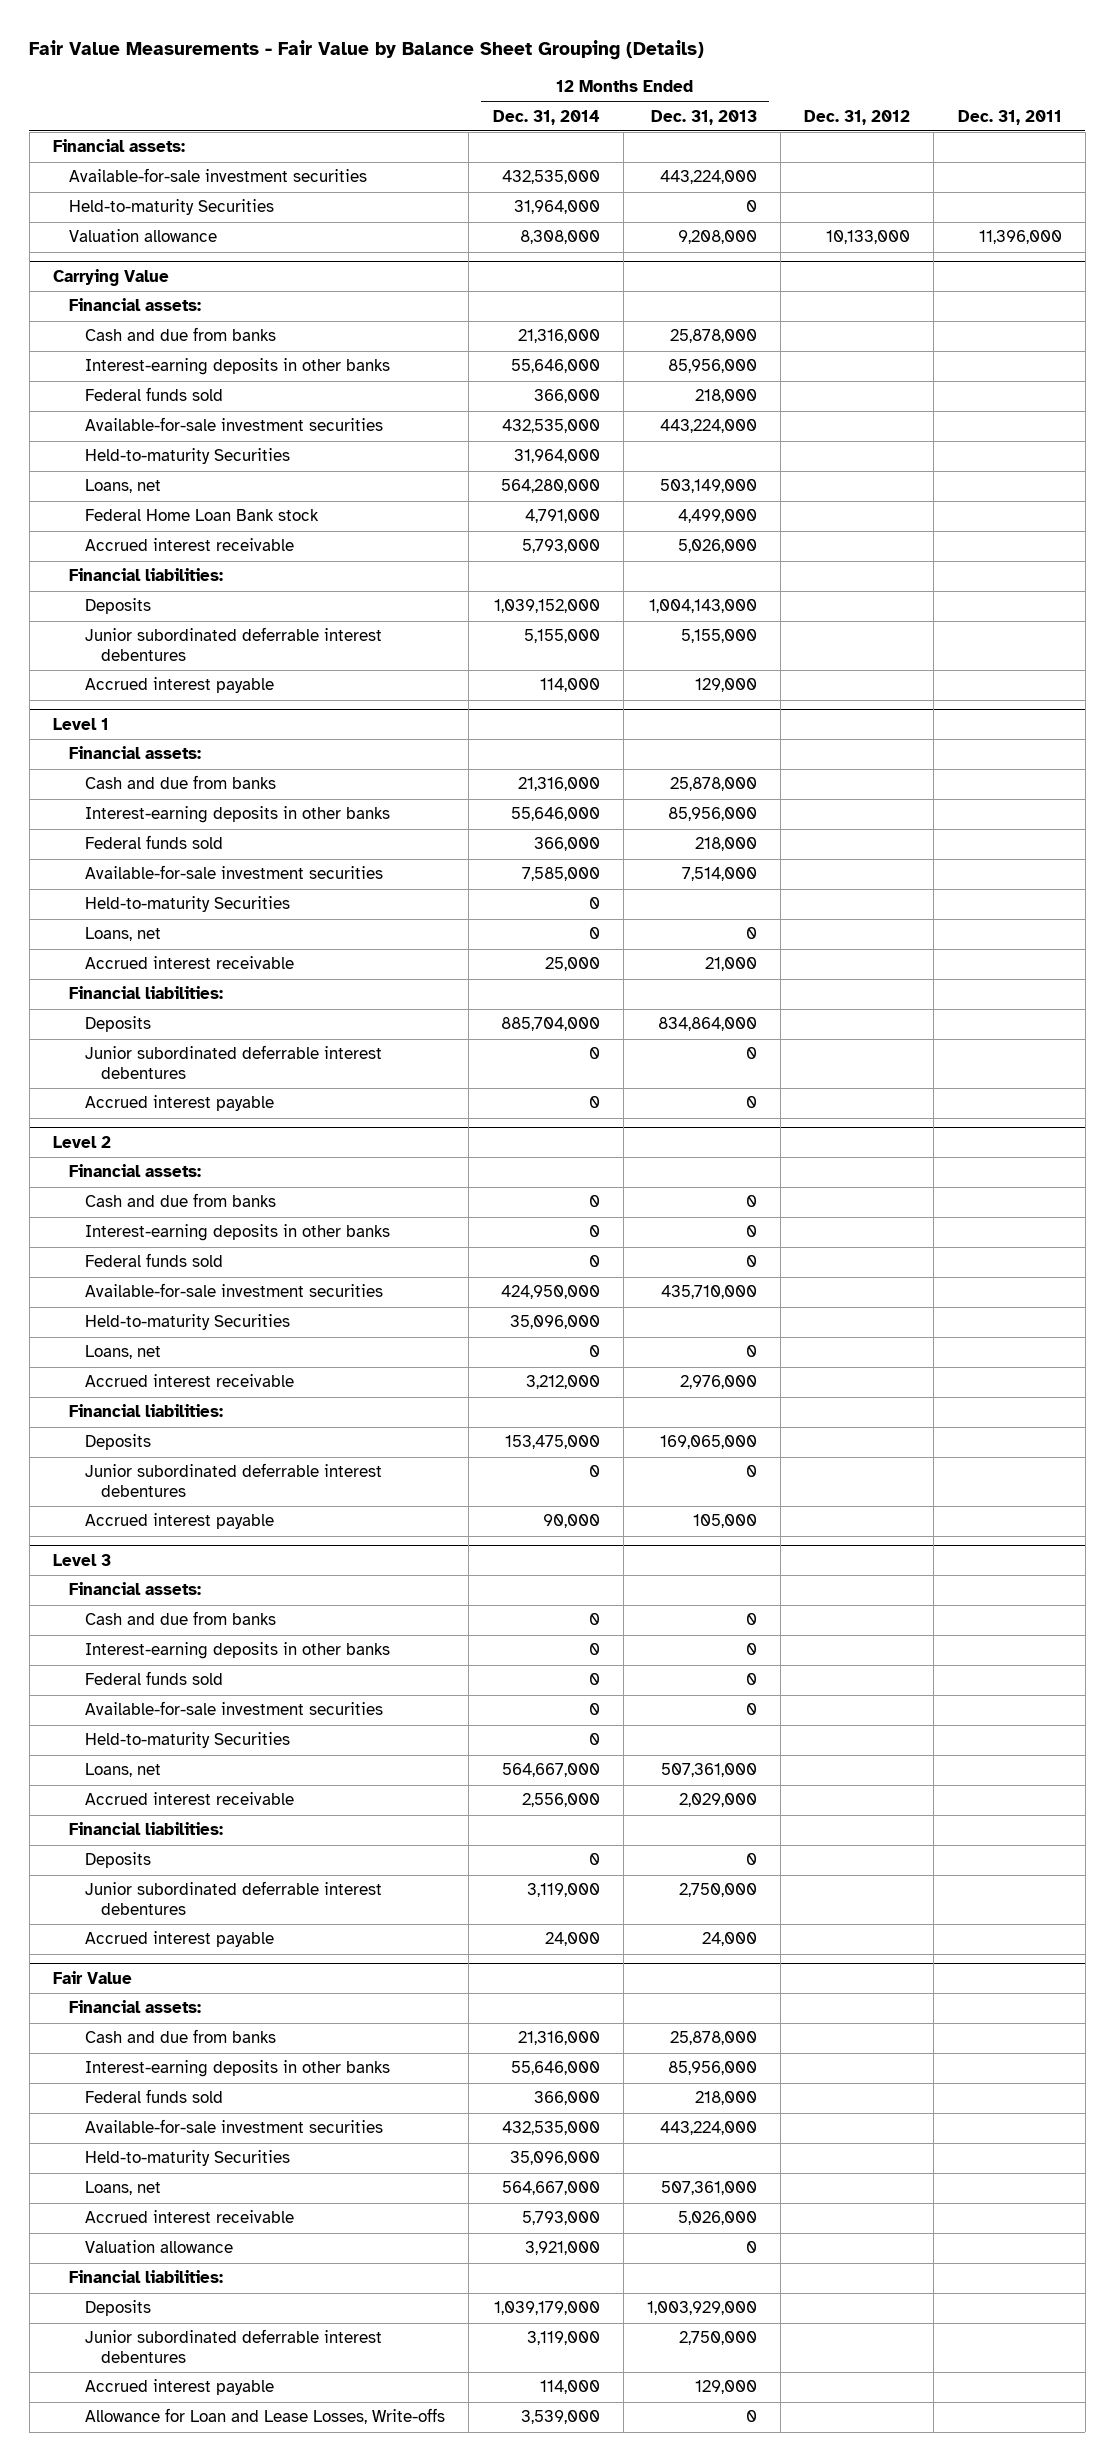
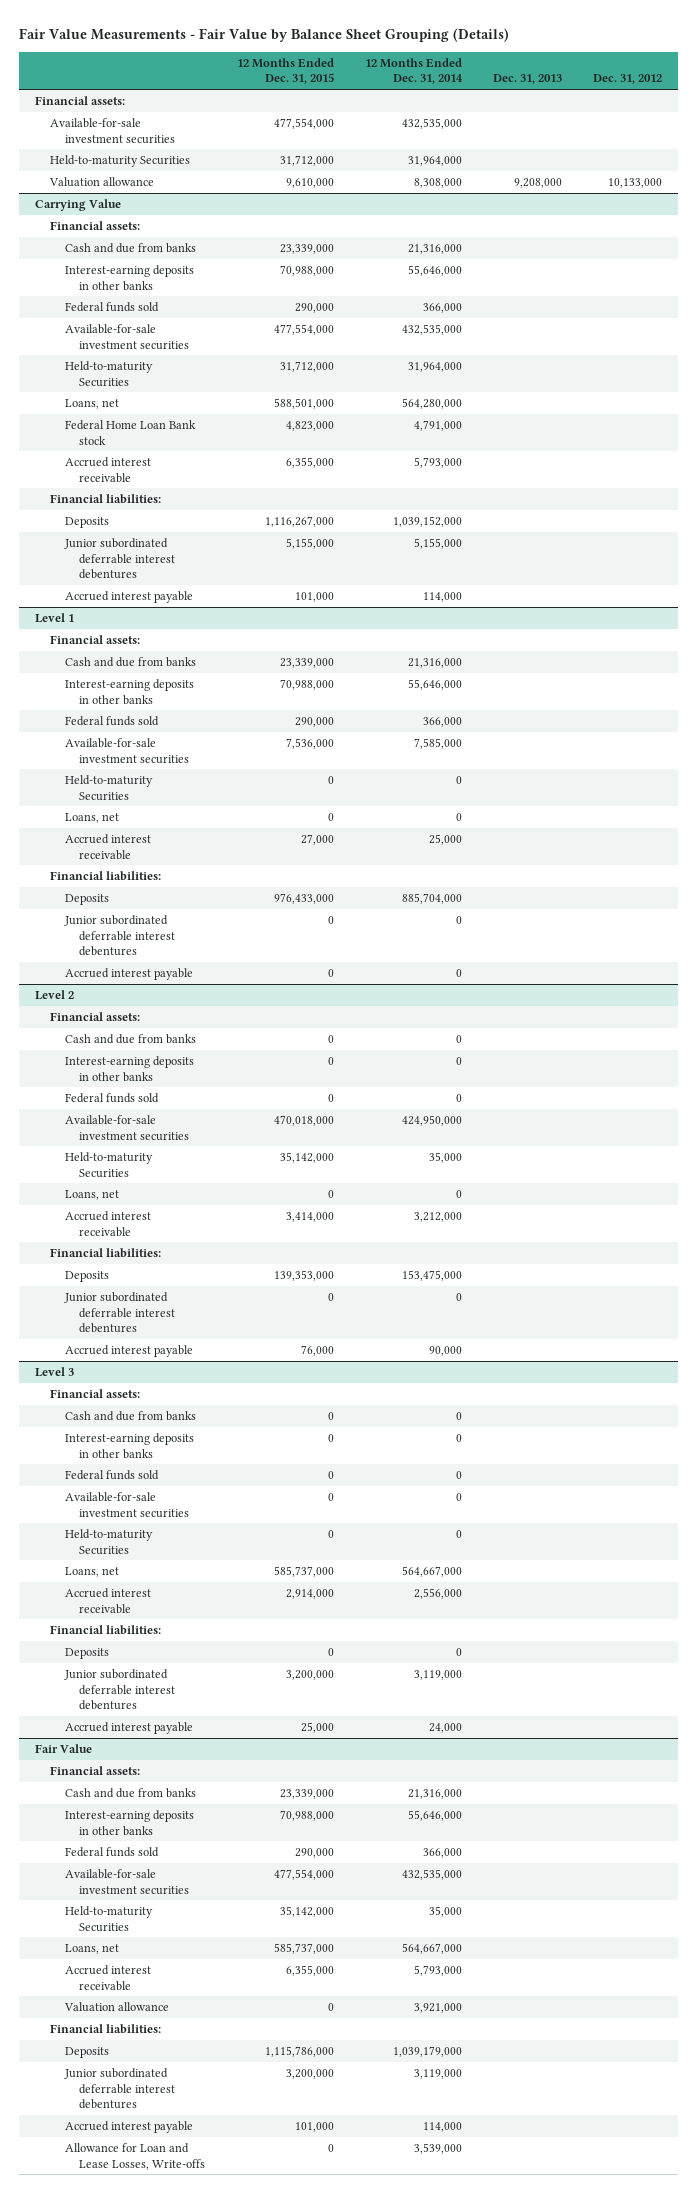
- | 12 Months Ended Dec. 31, 2014 | 12 Months Ended Dec. 31, 2013 | Dec. 31, 2012 | Dec. 31, 2011
+ | 12 Months Ended Dec. 31, 2015 | 12 Months Ended Dec. 31, 2014 | Dec. 31, 2013 | Dec. 31, 2012
@ Level 2
- Held-to-maturity Securities | 35,096,000 | | |
+ Held-to-maturity Securities | 35,142,000 | 35,000 | |
@ Fair Value
- Held-to-maturity Securities | 35,096,000 | | |
+ Held-to-maturity Securities | 35,142,000 | 35,000 | |

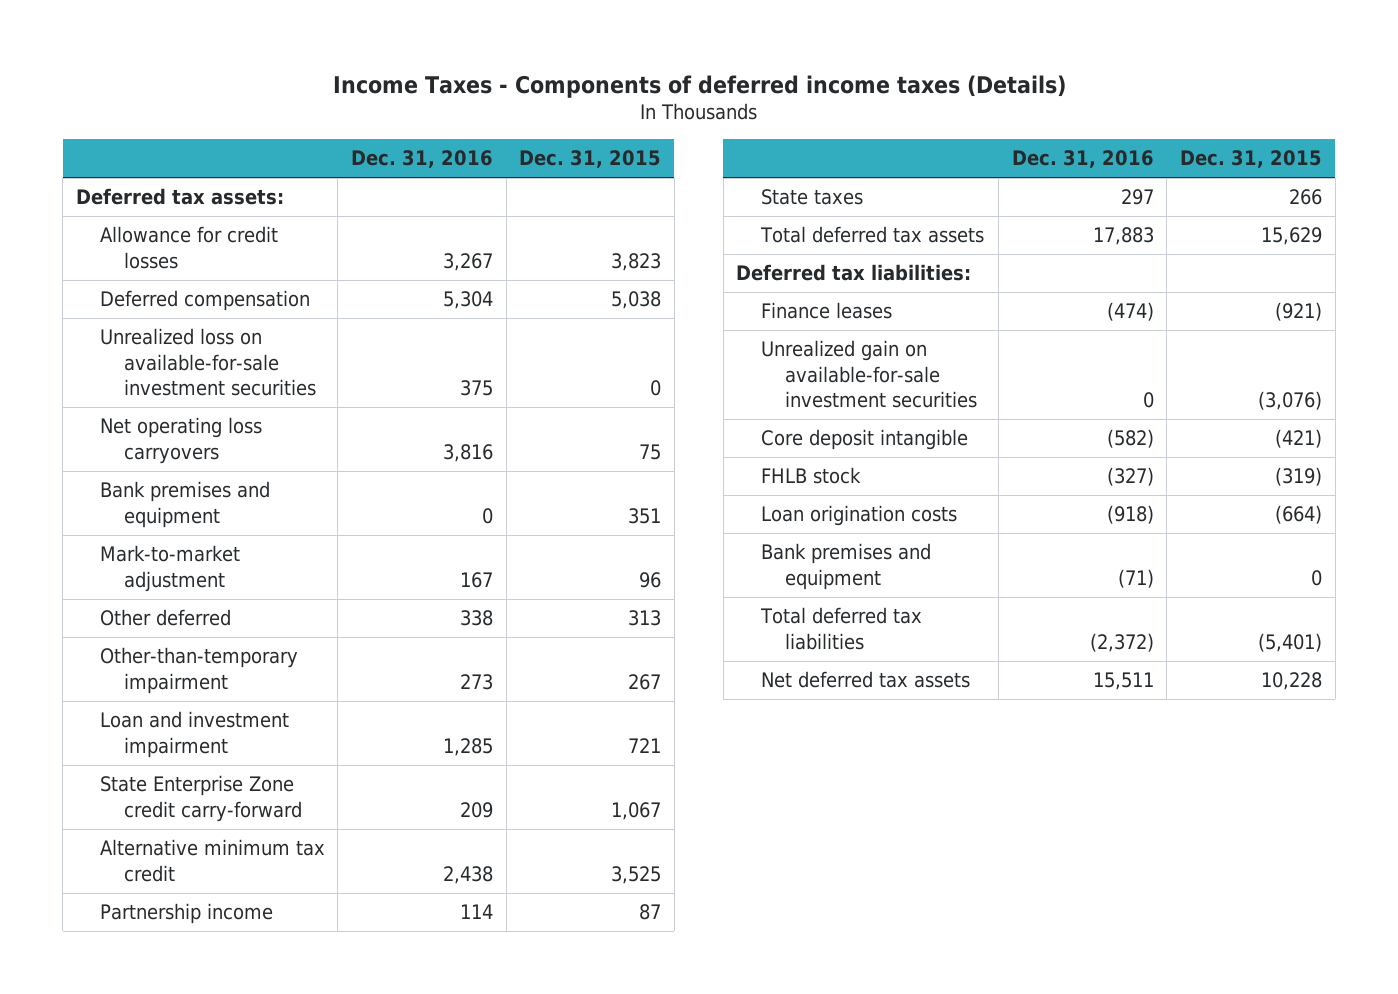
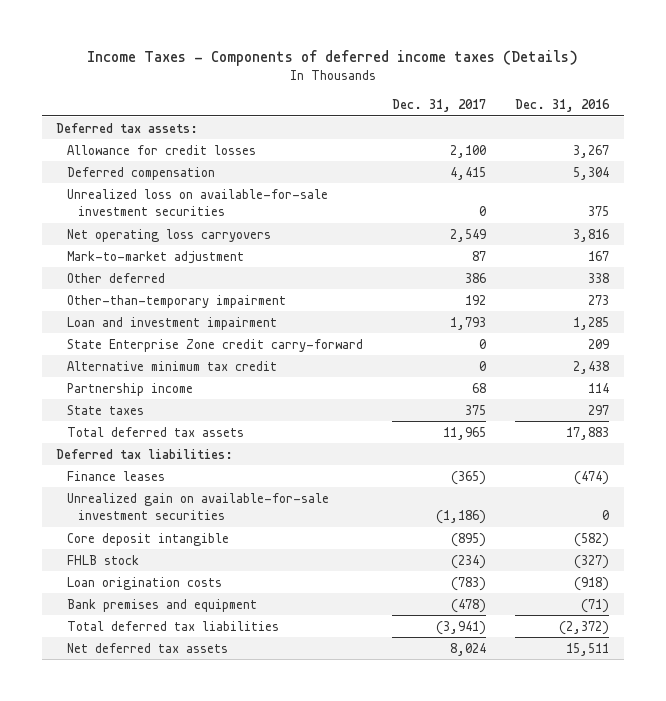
- | Dec. 31, 2016 | Dec. 31, 2015
+ | Dec. 31, 2017 | Dec. 31, 2016
- Bank premises and equipment | 0 | 351

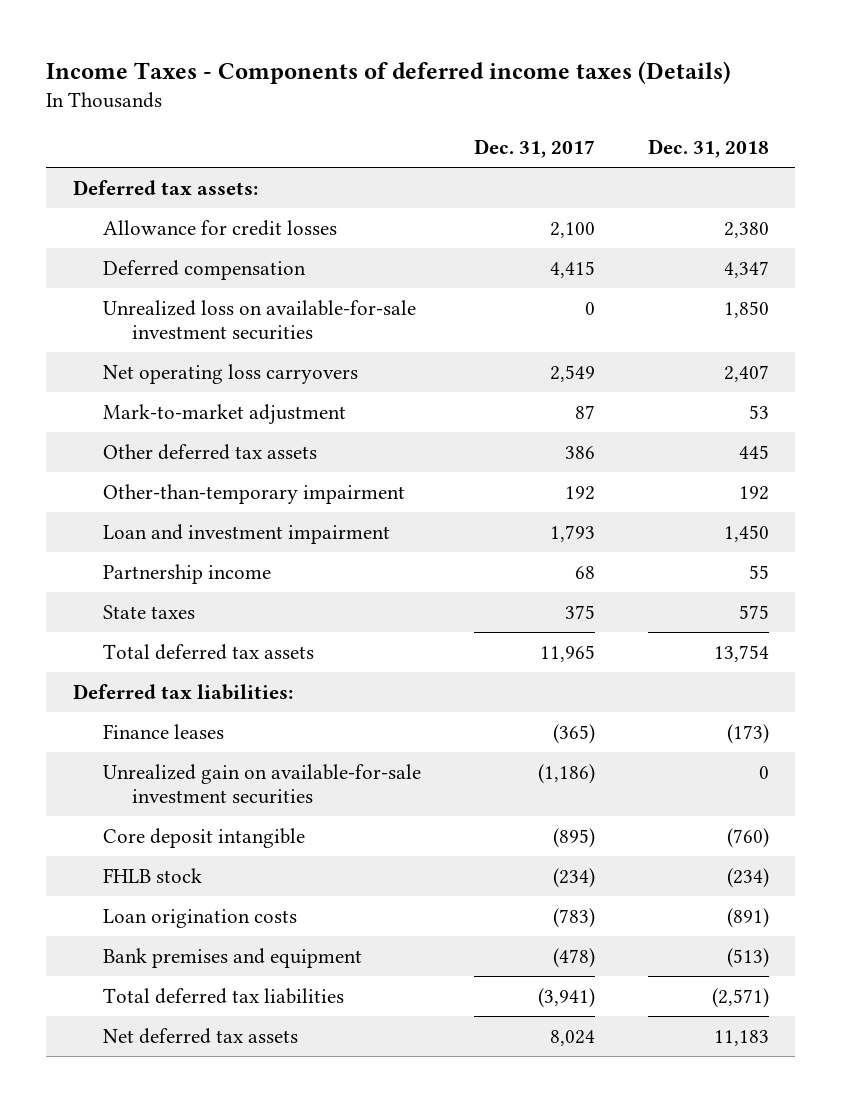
- | Dec. 31, 2017 | Dec. 31, 2016
+ | Dec. 31, 2017 | Dec. 31, 2018
- Other deferred | 386 | 338
+ Other deferred tax assets | 386 | 445
- State Enterprise Zone credit carry-forward | 0 | 209
- Alternative minimum tax credit | 0 | 2,438

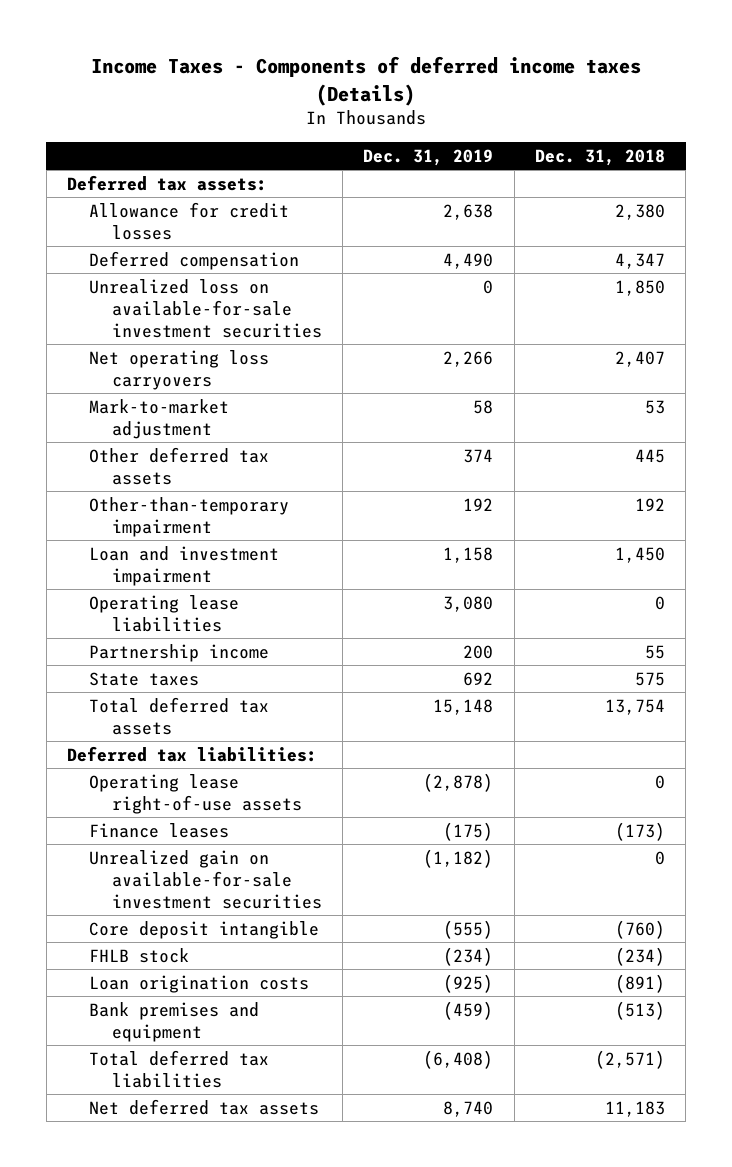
- | Dec. 31, 2017 | Dec. 31, 2018
+ | Dec. 31, 2019 | Dec. 31, 2018
+ Operating lease liabilities | 3,080 | 0
+ Operating lease right-of-use assets | (2,878) | 0

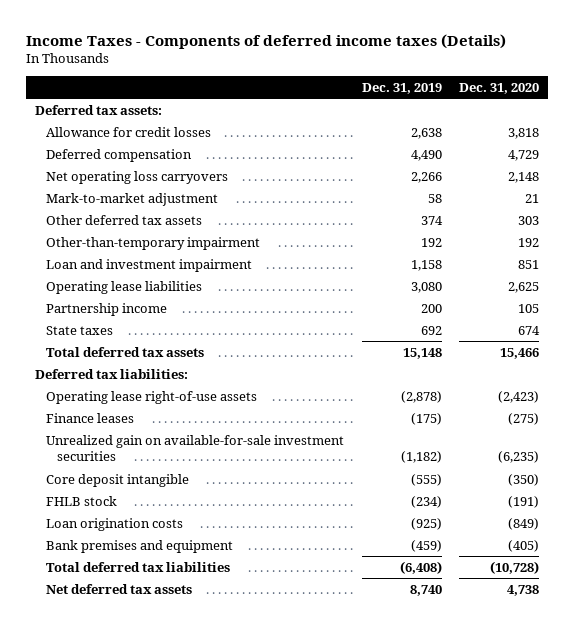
- | Dec. 31, 2019 | Dec. 31, 2018
+ | Dec. 31, 2019 | Dec. 31, 2020
- Unrealized loss on available-for-sale investment securities | 0 | 1,850

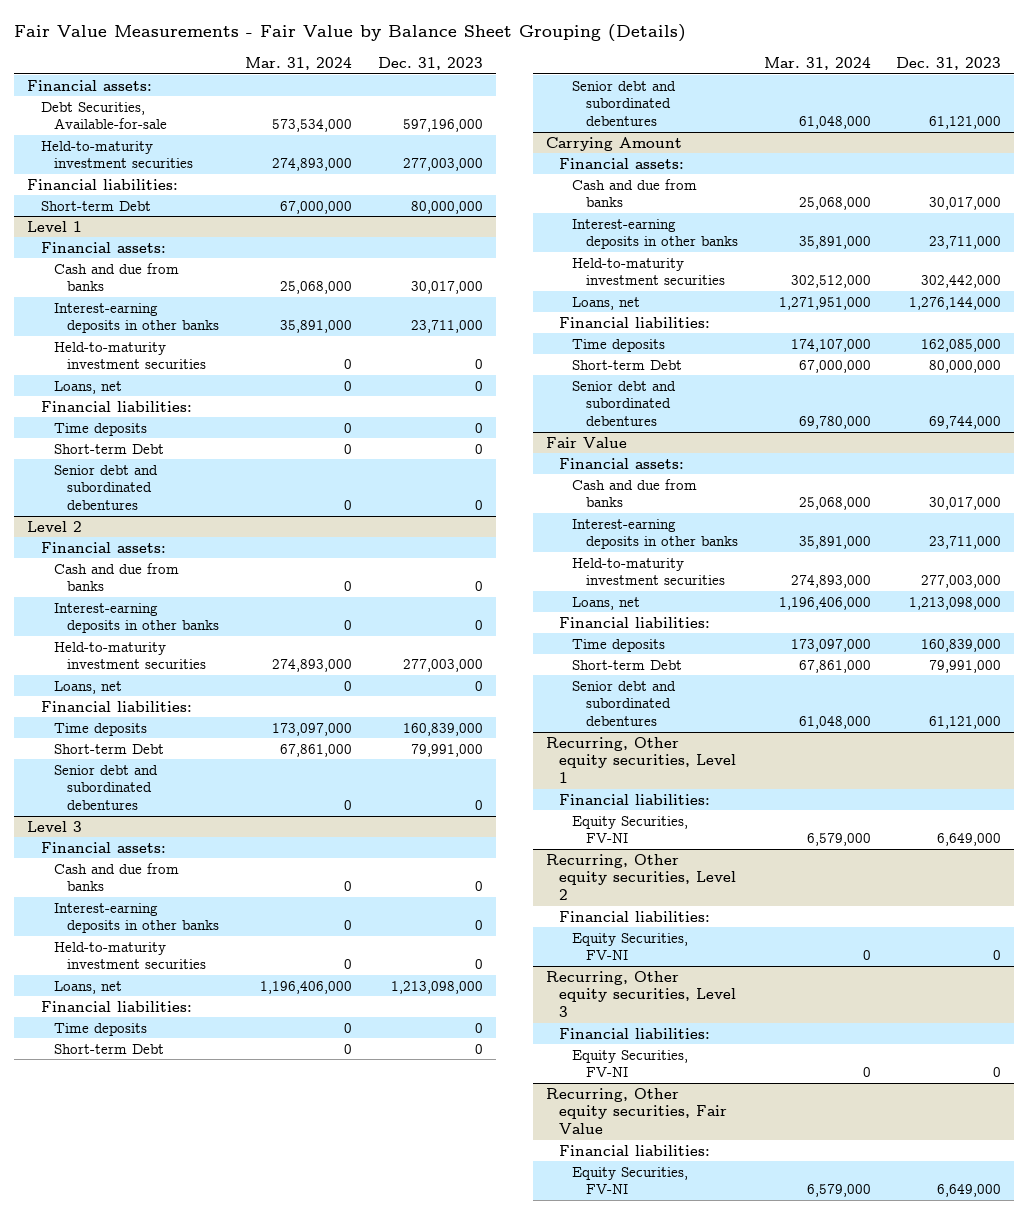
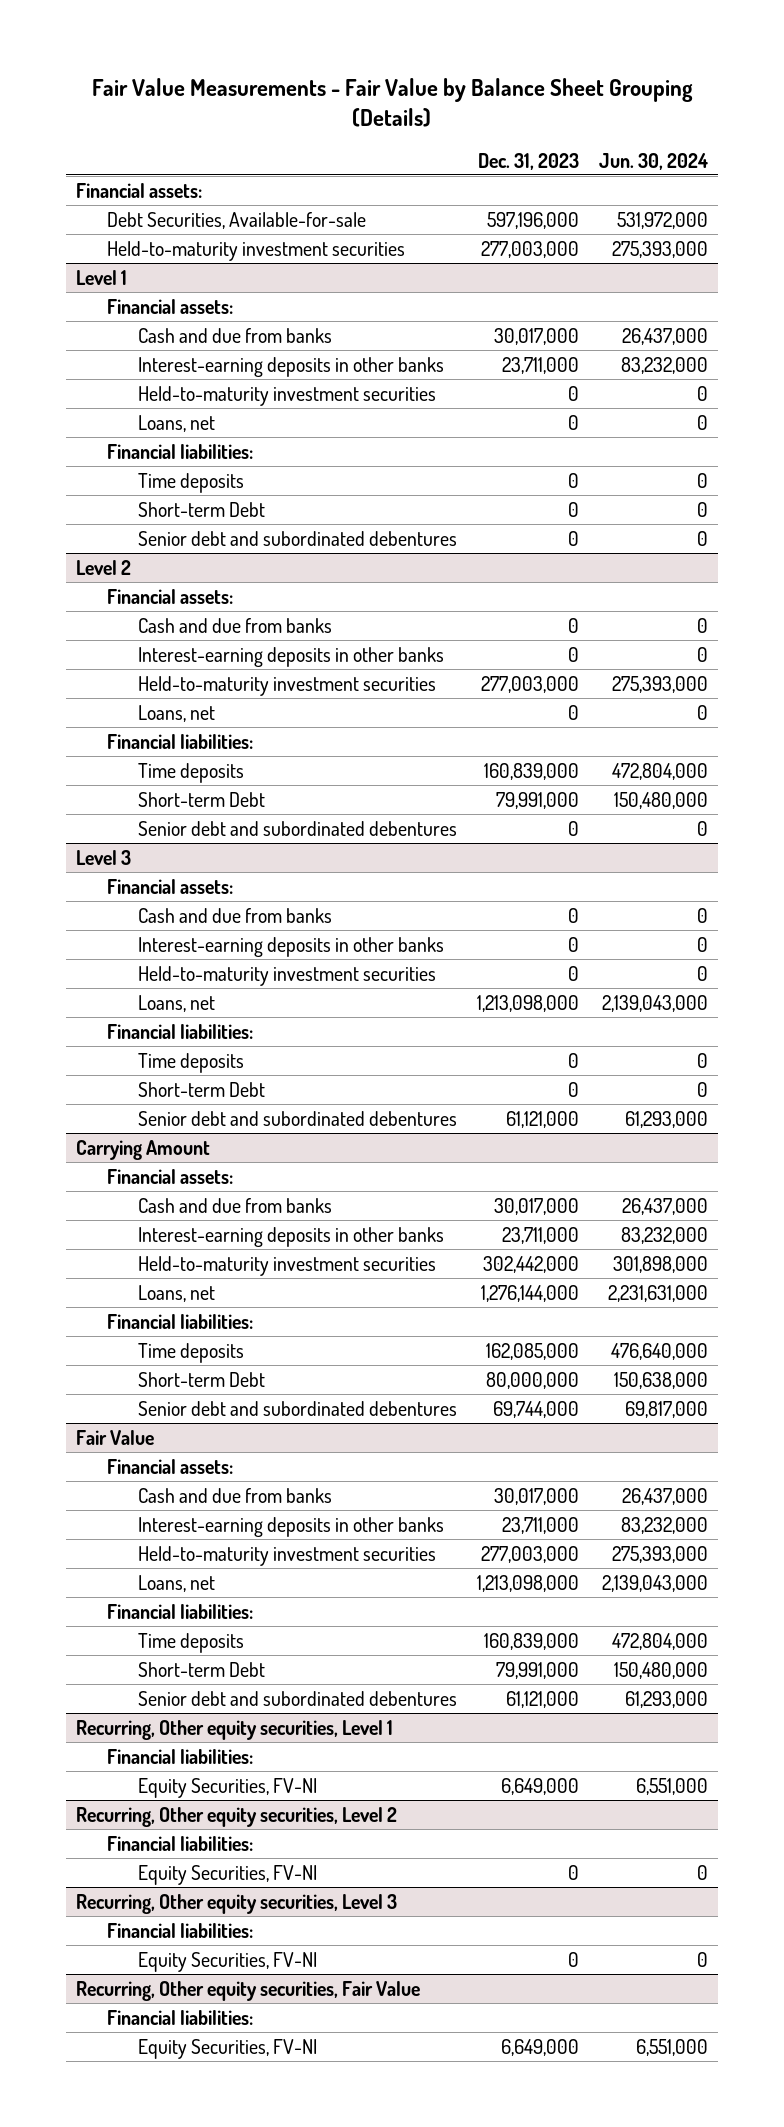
- | Mar. 31, 2024 | Dec. 31, 2023
+ | Dec. 31, 2023 | Jun. 30, 2024
- Financial liabilities:
- Short-term Debt | 67,000,000 | 80,000,000

